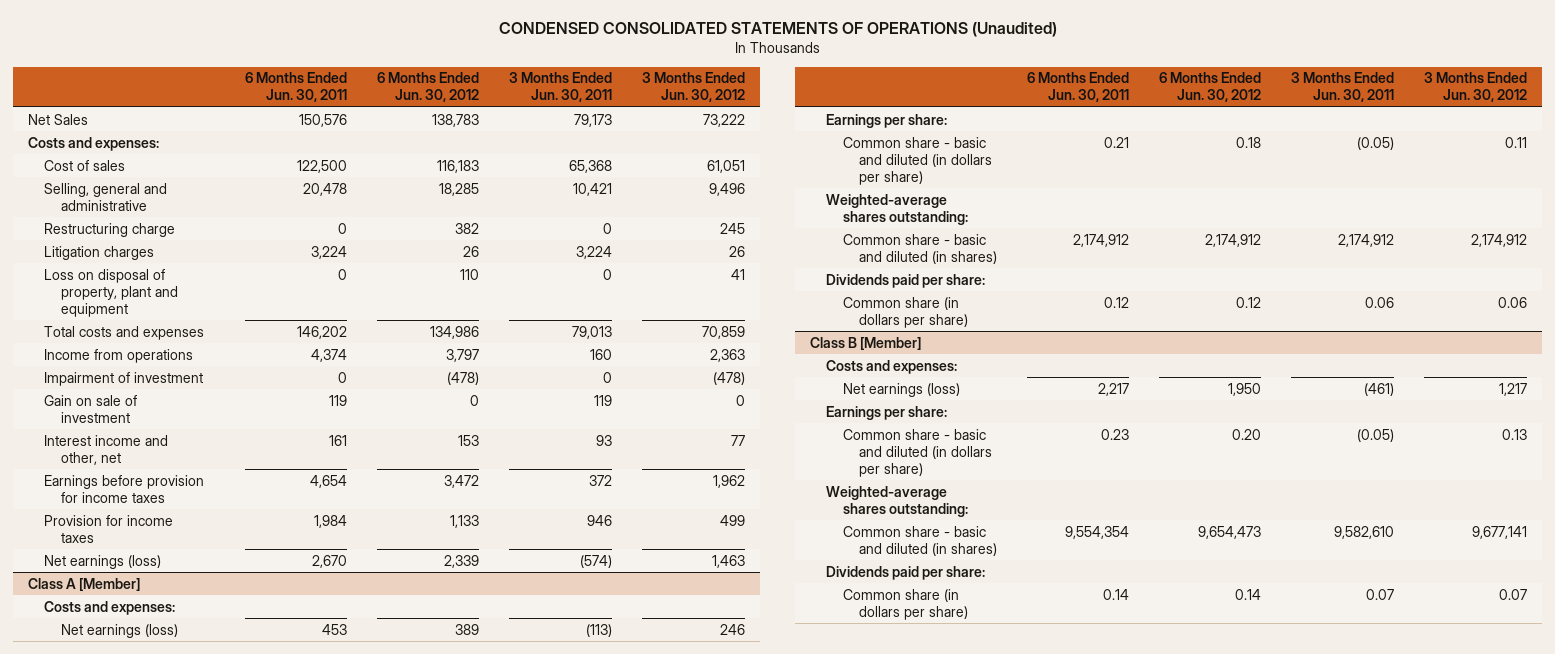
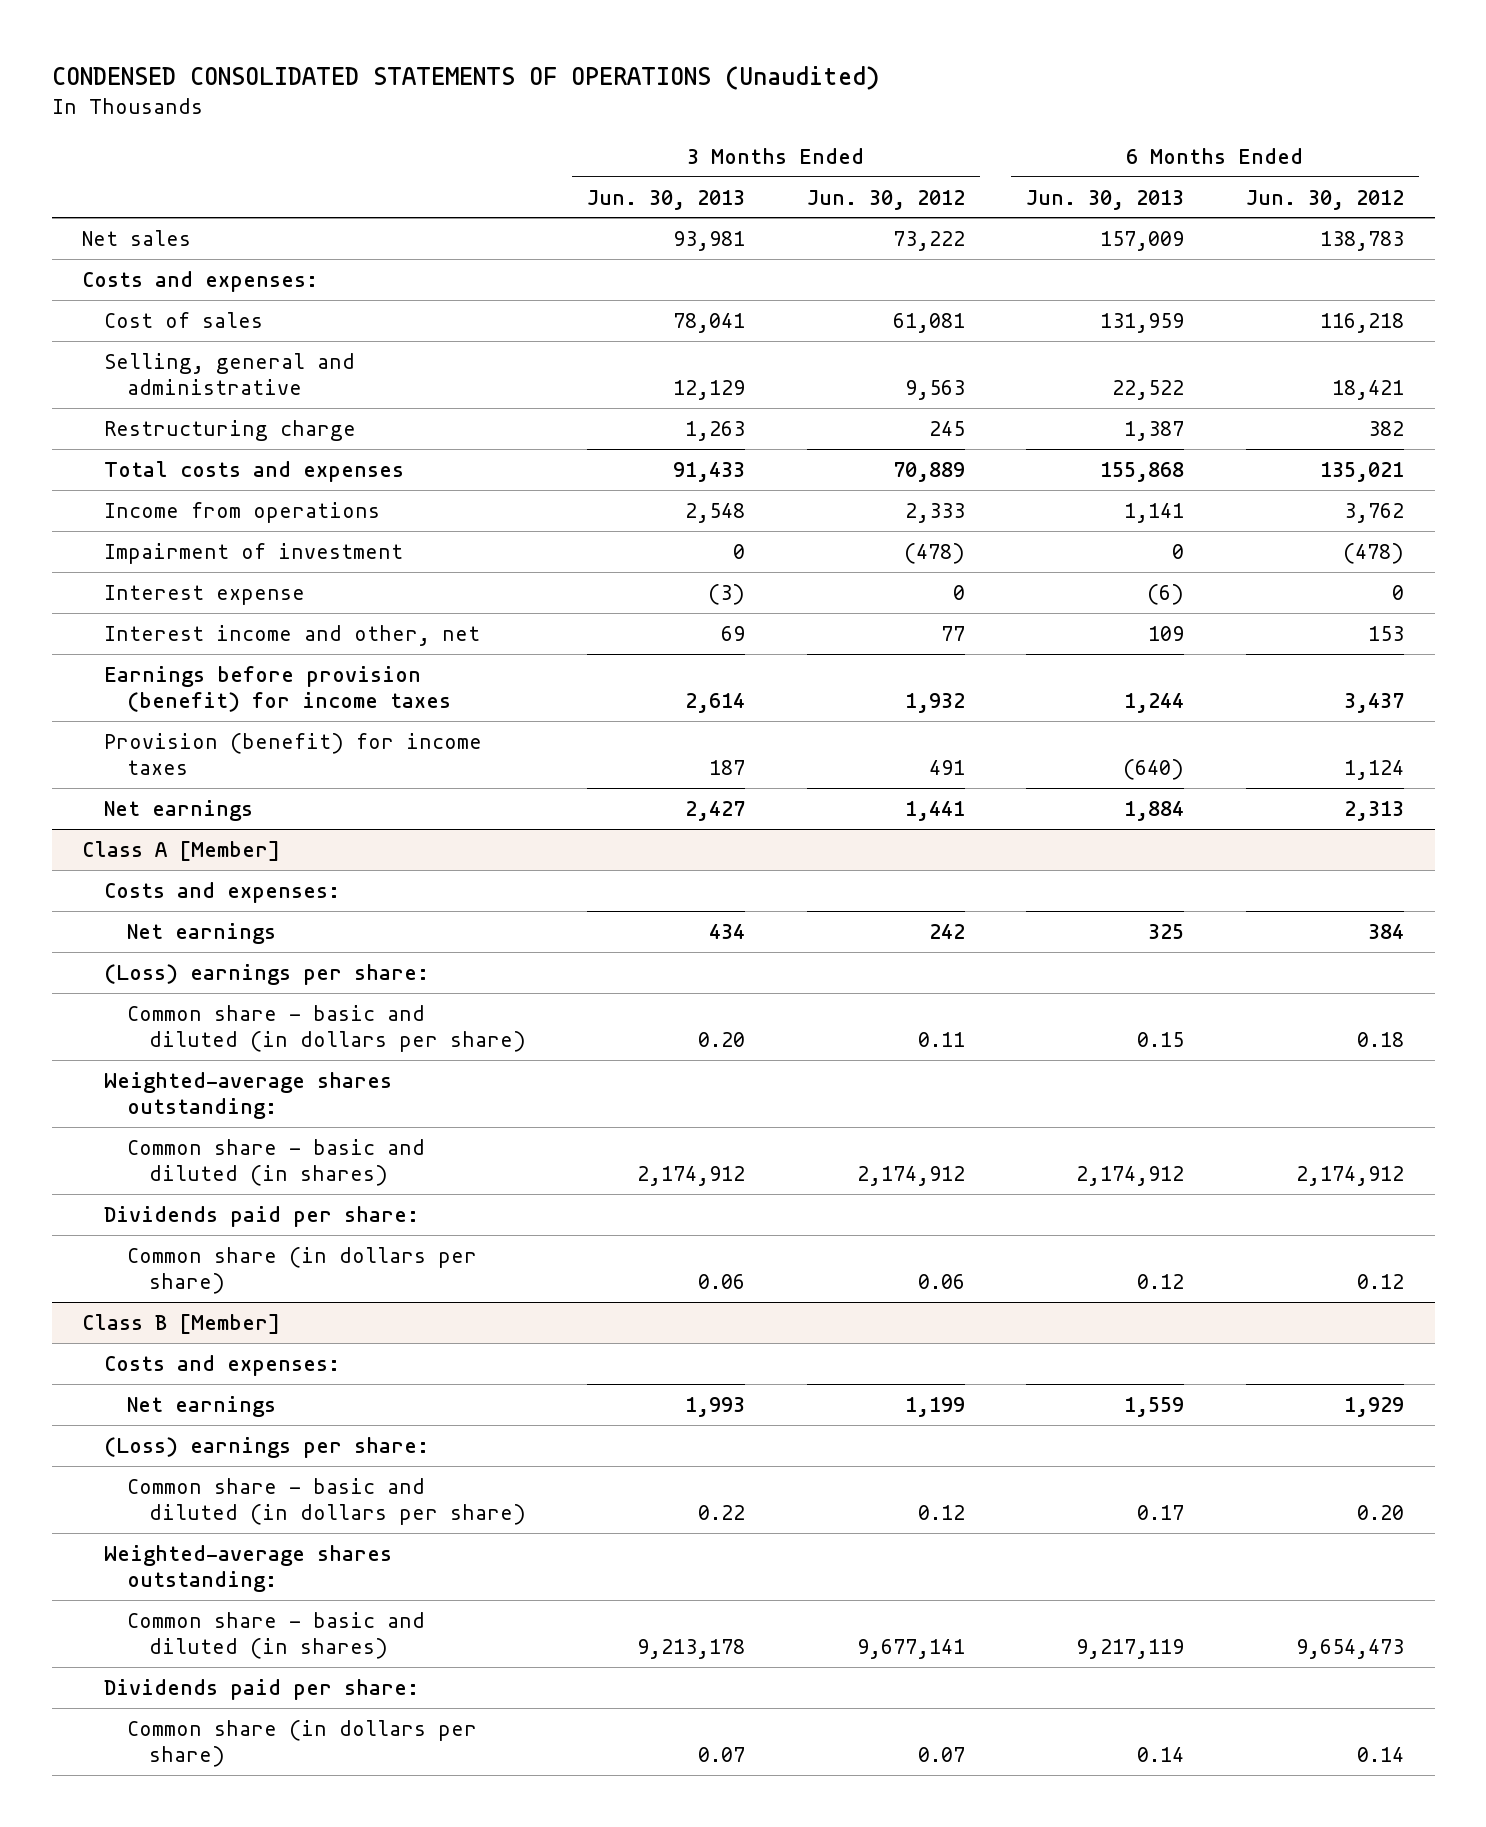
- | 6 Months Ended Jun. 30, 2011 | 6 Months Ended Jun. 30, 2012 | 3 Months Ended Jun. 30, 2011 | 3 Months Ended Jun. 30, 2012
+ | 3 Months Ended Jun. 30, 2013 | 3 Months Ended Jun. 30, 2012 | 6 Months Ended Jun. 30, 2013 | 6 Months Ended Jun. 30, 2012
- Net Sales | 150,576 | 138,783 | 79,173 | 73,222
+ Net sales | 93,981 | 73,222 | 157,009 | 138,783
- Cost of sales | 122,500 | 116,183 | 65,368 | 61,051
- Selling, general and administrative | 20,478 | 18,285 | 10,421 | 9,496
+ Cost of sales | 78,041 | 61,081 | 131,959 | 116,218
+ Selling, general and administrative | 12,129 | 9,563 | 22,522 | 18,421
- Litigation charges | 3,224 | 26 | 3,224 | 26
- Loss on disposal of property, plant and equipment | 0 | 110 | 0 | 41
- Total costs and expenses | 146,202 | 134,986 | 79,013 | 70,859
- Income from operations | 4,374 | 3,797 | 160 | 2,363
+ Total costs and expenses | 91,433 | 70,889 | 155,868 | 135,021
+ Income from operations | 2,548 | 2,333 | 1,141 | 3,762
- Gain on sale of investment | 119 | 0 | 119 | 0
+ Interest expense | (3) | 0 | (6) | 0
- Earnings before provision for income taxes | 4,654 | 3,472 | 372 | 1,962
- Provision for income taxes | 1,984 | 1,133 | 946 | 499
- Net earnings (loss) | 2,670 | 2,339 | (574) | 1,463
+ Earnings before provision (benefit) for income taxes | 2,614 | 1,932 | 1,244 | 3,437
+ Provision (benefit) for income taxes | 187 | 491 | (640) | 1,124
+ Net earnings | 2,427 | 1,441 | 1,884 | 2,313
@ Class A [Member]
- Net earnings (loss) | 453 | 389 | (113) | 246
- Earnings per share:
+ Net earnings | 434 | 242 | 325 | 384
+ (Loss) earnings per share:
@ Class B [Member]
- Net earnings (loss) | 2,217 | 1,950 | (461) | 1,217
- Earnings per share:
- Common share - basic and diluted (in dollars per share) | 0.23 | 0.20 | (0.05) | 0.13
+ Net earnings | 1,993 | 1,199 | 1,559 | 1,929
+ (Loss) earnings per share:
+ Common share - basic and diluted (in dollars per share) | 0.22 | 0.12 | 0.17 | 0.20

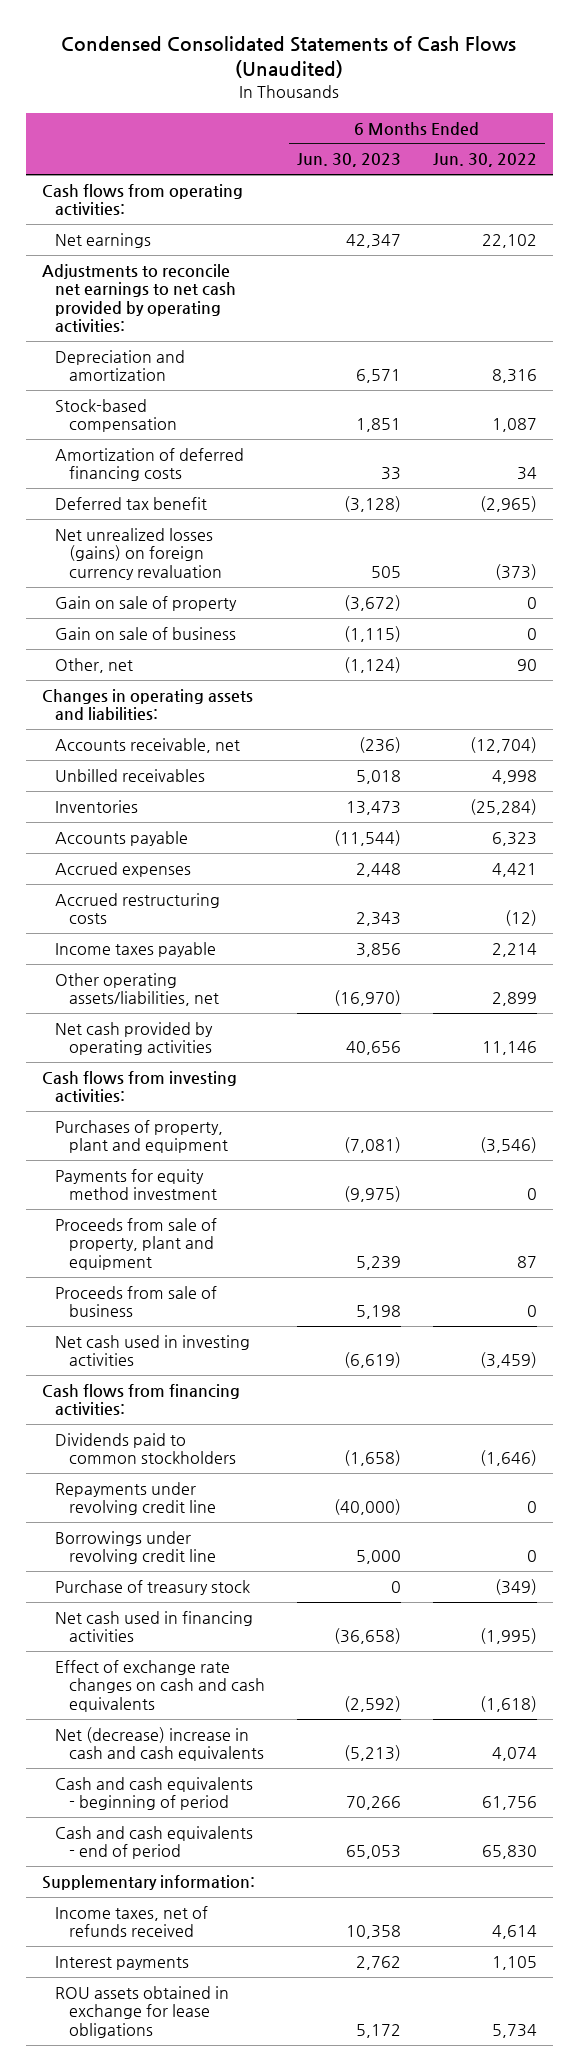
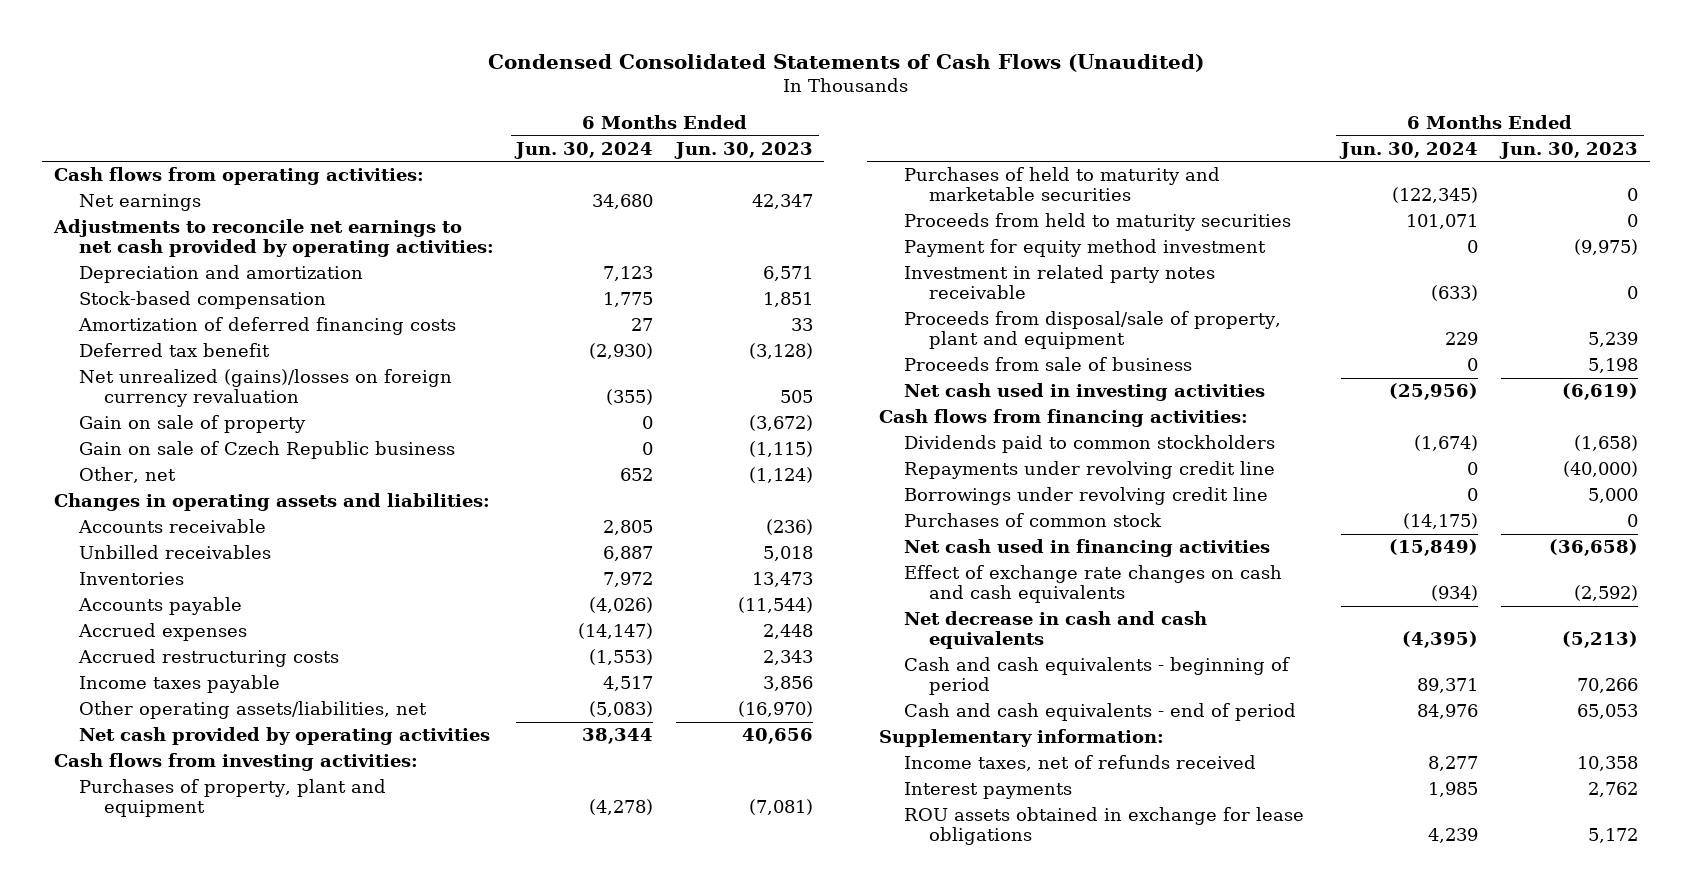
- | 6 Months Ended Jun. 30, 2023 | 6 Months Ended Jun. 30, 2022
+ | 6 Months Ended Jun. 30, 2024 | 6 Months Ended Jun. 30, 2023
- Net unrealized losses (gains) on foreign currency revaluation | 505 | (373)
+ Net unrealized (gains)/losses on foreign currency revaluation | (355) | 505
- Gain on sale of business | (1,115) | 0
+ Gain on sale of Czech Republic business | 0 | (1,115)
- Accounts receivable, net | (236) | (12,704)
+ Accounts receivable | 2,805 | (236)
- Payments for equity method investment | (9,975) | 0
- Proceeds from sale of property, plant and equipment | 5,239 | 87
+ Purchases of held to maturity and marketable securities | (122,345) | 0
+ Proceeds from held to maturity securities | 101,071 | 0
+ Payment for equity method investment | 0 | (9,975)
+ Investment in related party notes receivable | (633) | 0
+ Proceeds from disposal/sale of property, plant and equipment | 229 | 5,239
- Purchase of treasury stock | 0 | (349)
+ Purchases of common stock | (14,175) | 0
- Net (decrease) increase in cash and cash equivalents | (5,213) | 4,074
+ Net decrease in cash and cash equivalents | (4,395) | (5,213)

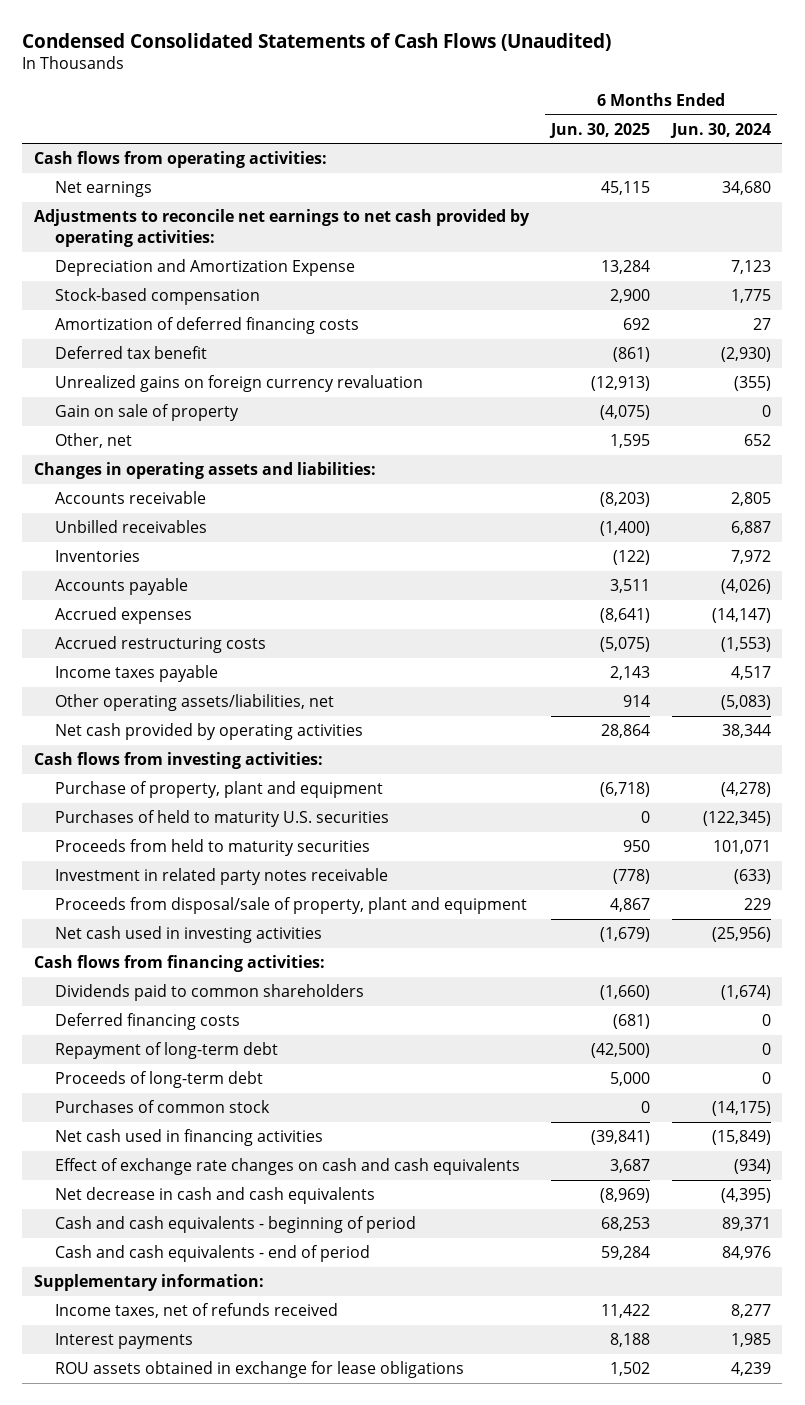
- | 6 Months Ended Jun. 30, 2024 | 6 Months Ended Jun. 30, 2023
+ | 6 Months Ended Jun. 30, 2025 | 6 Months Ended Jun. 30, 2024
- Depreciation and amortization | 7,123 | 6,571
+ Depreciation and Amortization Expense | 13,284 | 7,123
- Net unrealized (gains)/losses on foreign currency revaluation | (355) | 505
+ Unrealized gains on foreign currency revaluation | (12,913) | (355)
- Gain on sale of Czech Republic business | 0 | (1,115)
- Purchases of property, plant and equipment | (4,278) | (7,081)
- Purchases of held to maturity and marketable securities | (122,345) | 0
+ Purchase of property, plant and equipment | (6,718) | (4,278)
+ Purchases of held to maturity U.S. securities | 0 | (122,345)
- Payment for equity method investment | 0 | (9,975)
- Proceeds from sale of business | 0 | 5,198
- Dividends paid to common stockholders | (1,674) | (1,658)
- Repayments under revolving credit line | 0 | (40,000)
- Borrowings under revolving credit line | 0 | 5,000
+ Dividends paid to common shareholders | (1,660) | (1,674)
+ Deferred financing costs | (681) | 0
+ Repayment of long-term debt | (42,500) | 0
+ Proceeds of long-term debt | 5,000 | 0

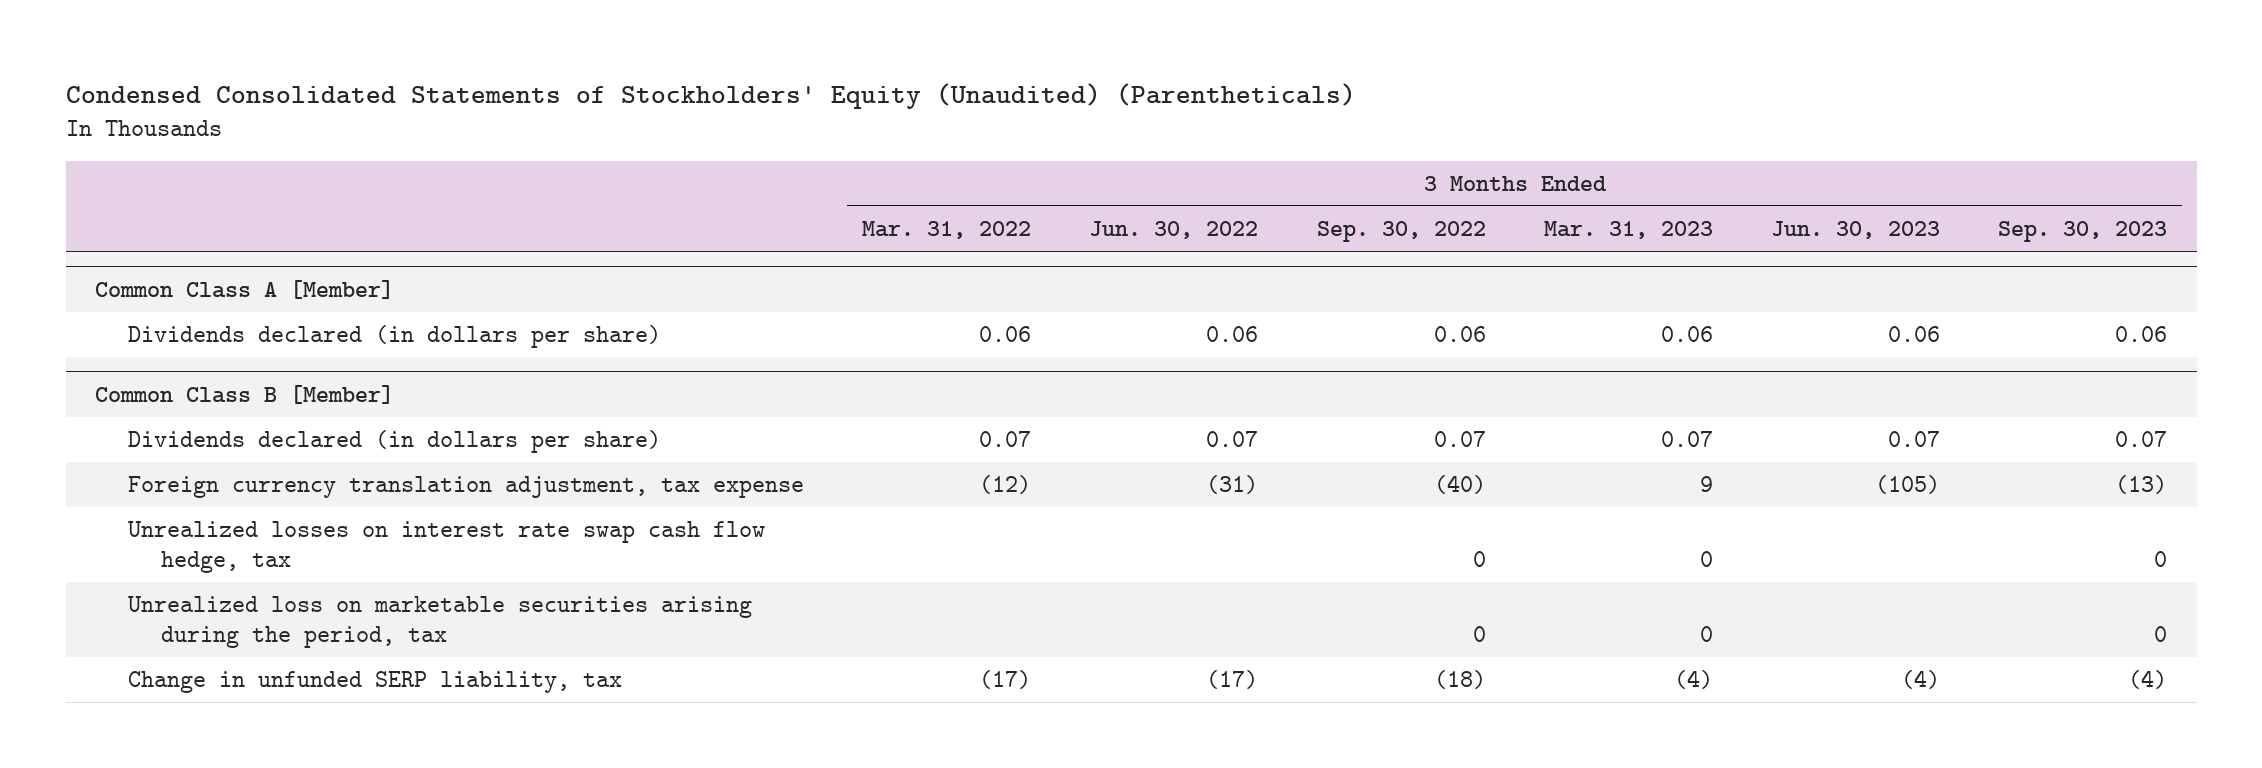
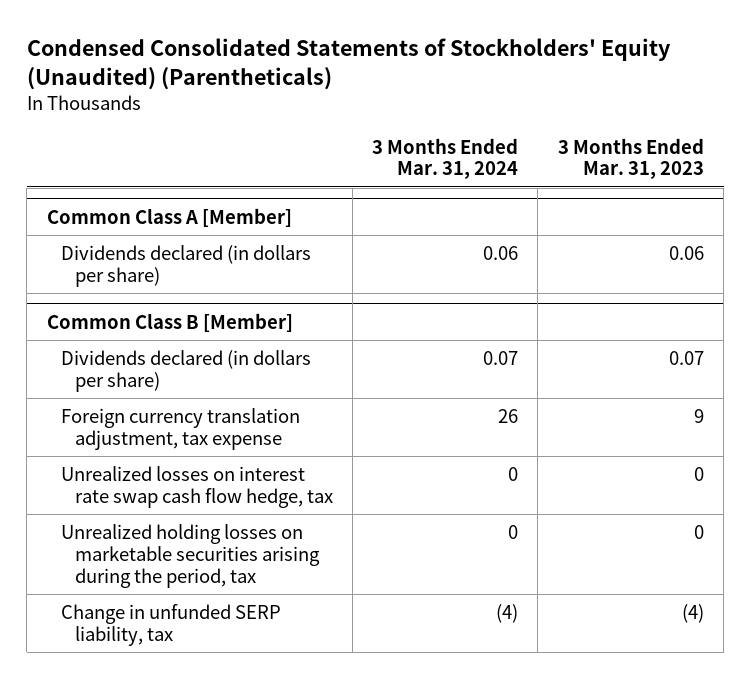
- | 3 Months Ended Mar. 31, 2022 | 3 Months Ended Jun. 30, 2022 | 3 Months Ended Sep. 30, 2022 | 3 Months Ended Mar. 31, 2023 | 3 Months Ended Jun. 30, 2023 | 3 Months Ended Sep. 30, 2023
+ | 3 Months Ended Mar. 31, 2024 | 3 Months Ended Mar. 31, 2023
@ Common Class B [Member]
- Unrealized loss on marketable securities arising during the period, tax | | | 0 | 0 | | 0
+ Unrealized holding losses on marketable securities arising during the period, tax | 0 | 0

